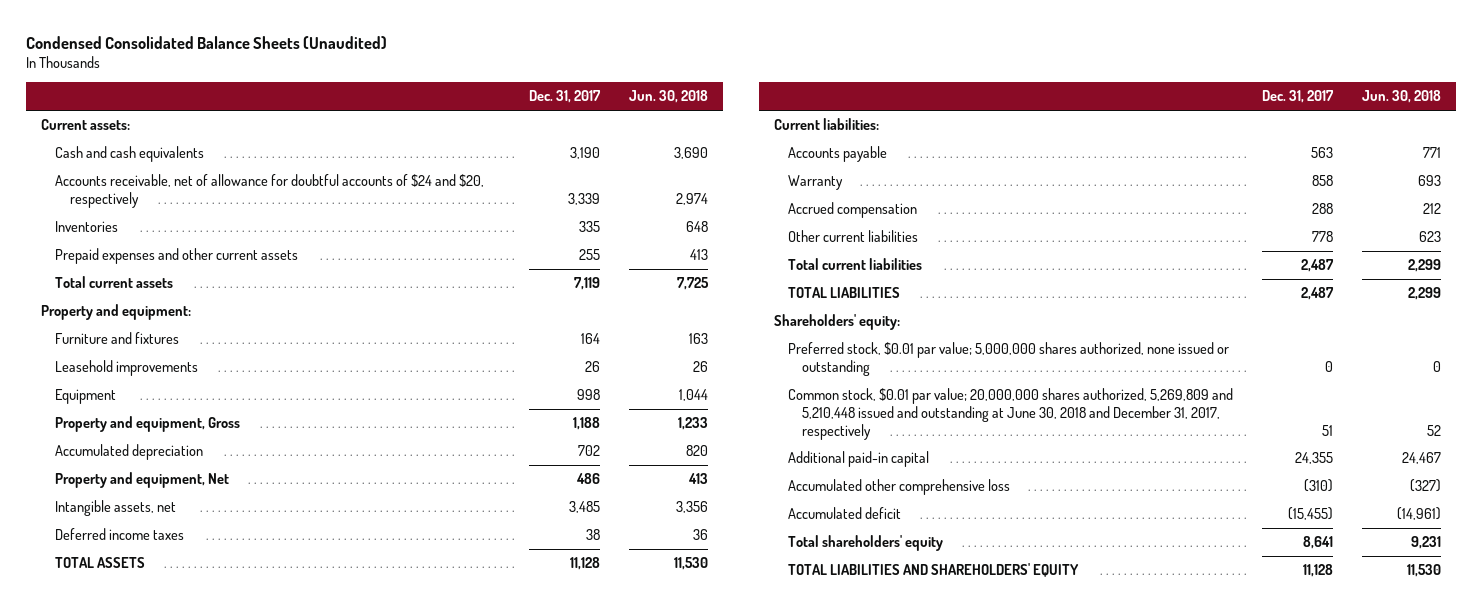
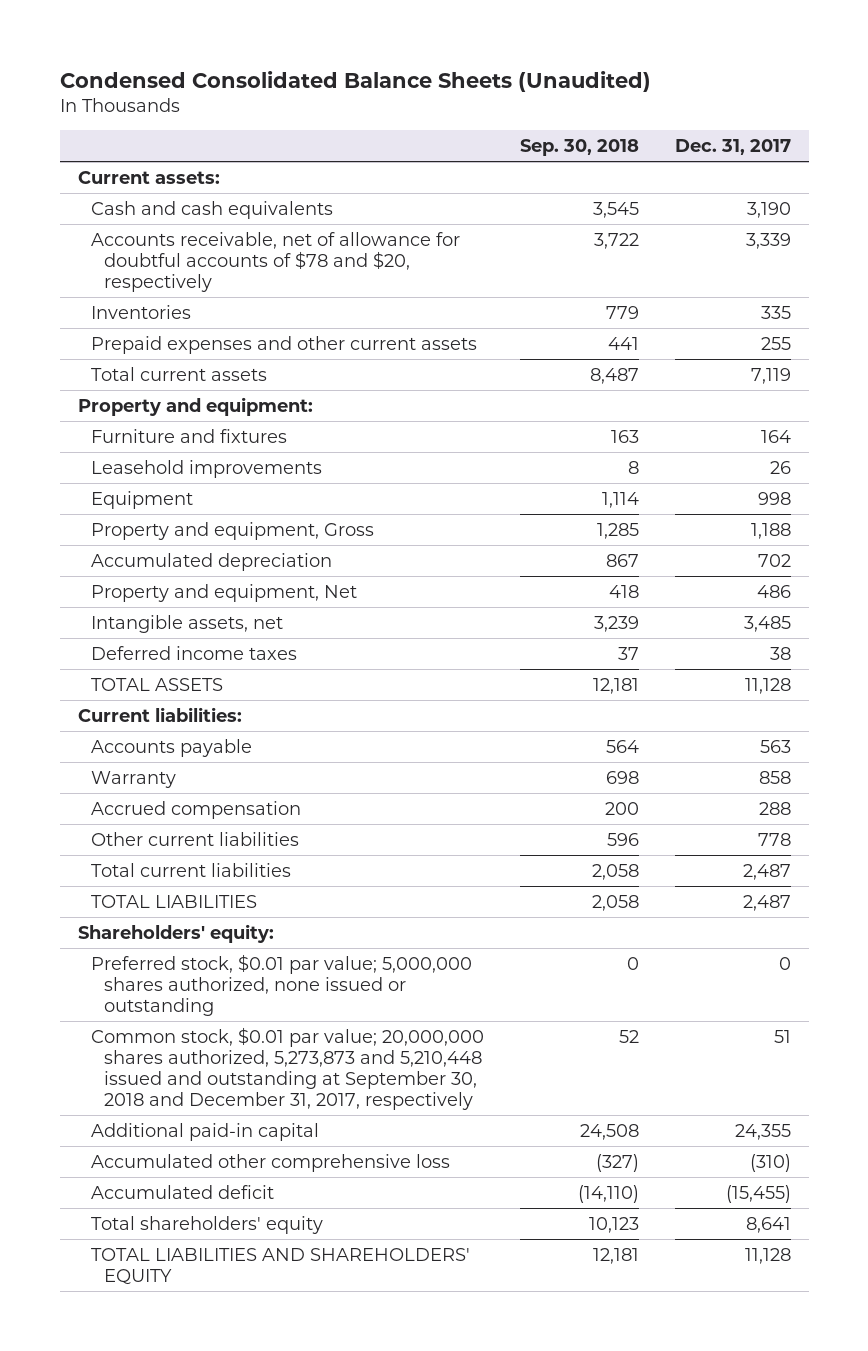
- | Dec. 31, 2017 | Jun. 30, 2018
+ | Sep. 30, 2018 | Dec. 31, 2017
- Accounts receivable, net of allowance for doubtful accounts of $24 and $20, respectively | 3,339 | 2,974
+ Accounts receivable, net of allowance for doubtful accounts of $78 and $20, respectively | 3,722 | 3,339
- Common stock, $0.01 par value; 20,000,000 shares authorized, 5,269,809 and 5,210,448 issued and outstanding at June 30, 2018 and December 31, 2017, respectively | 51 | 52
+ Common stock, $0.01 par value; 20,000,000 shares authorized, 5,273,873 and 5,210,448 issued and outstanding at September 30, 2018 and December 31, 2017, respectively | 52 | 51

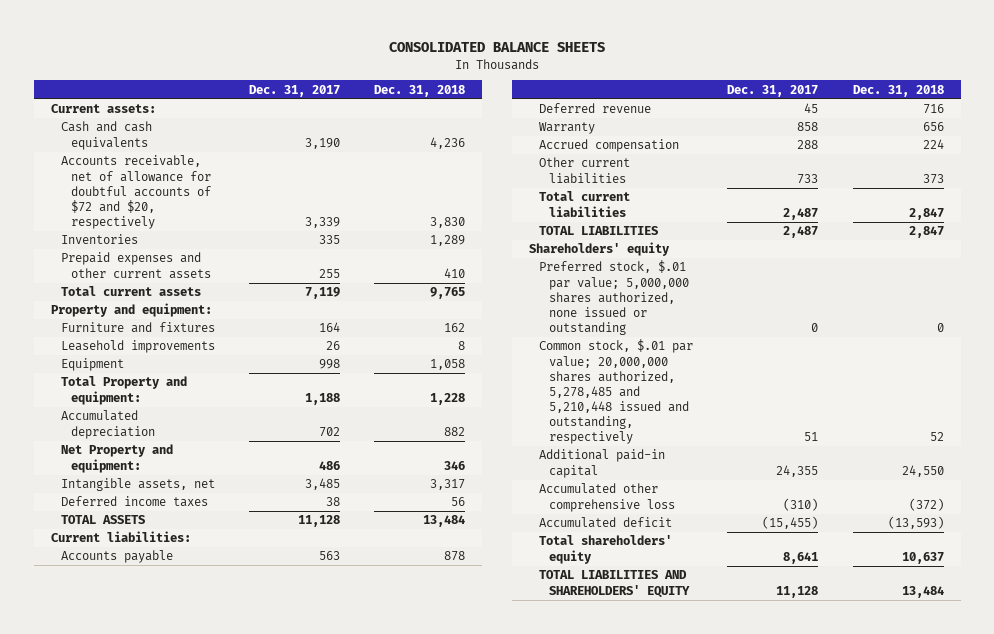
- Condensed Consolidated Balance Sheets (Unaudited)
+ CONSOLIDATED BALANCE SHEETS
- | Sep. 30, 2018 | Dec. 31, 2017
+ | Dec. 31, 2017 | Dec. 31, 2018
- Accounts receivable, net of allowance for doubtful accounts of $78 and $20, respectively | 3,722 | 3,339
+ Accounts receivable, net of allowance for doubtful accounts of $72 and $20, respectively | 3,339 | 3,830
- Property and equipment, Gross | 1,285 | 1,188
+ Total Property and equipment: | 1,188 | 1,228
- Property and equipment, Net | 418 | 486
+ Net Property and equipment: | 486 | 346
+ Deferred revenue | 45 | 716
- Other current liabilities | 596 | 778
+ Other current liabilities | 733 | 373
- Shareholders' equity:
- Preferred stock, $0.01 par value; 5,000,000 shares authorized, none issued or outstanding | 0 | 0
- Common stock, $0.01 par value; 20,000,000 shares authorized, 5,273,873 and 5,210,448 issued and outstanding at September 30, 2018 and December 31, 2017, respectively | 52 | 51
+ Shareholders' equity
+ Preferred stock, $.01 par value; 5,000,000 shares authorized, none issued or outstanding | 0 | 0
+ Common stock, $.01 par value; 20,000,000 shares authorized, 5,278,485 and 5,210,448 issued and outstanding, respectively | 51 | 52

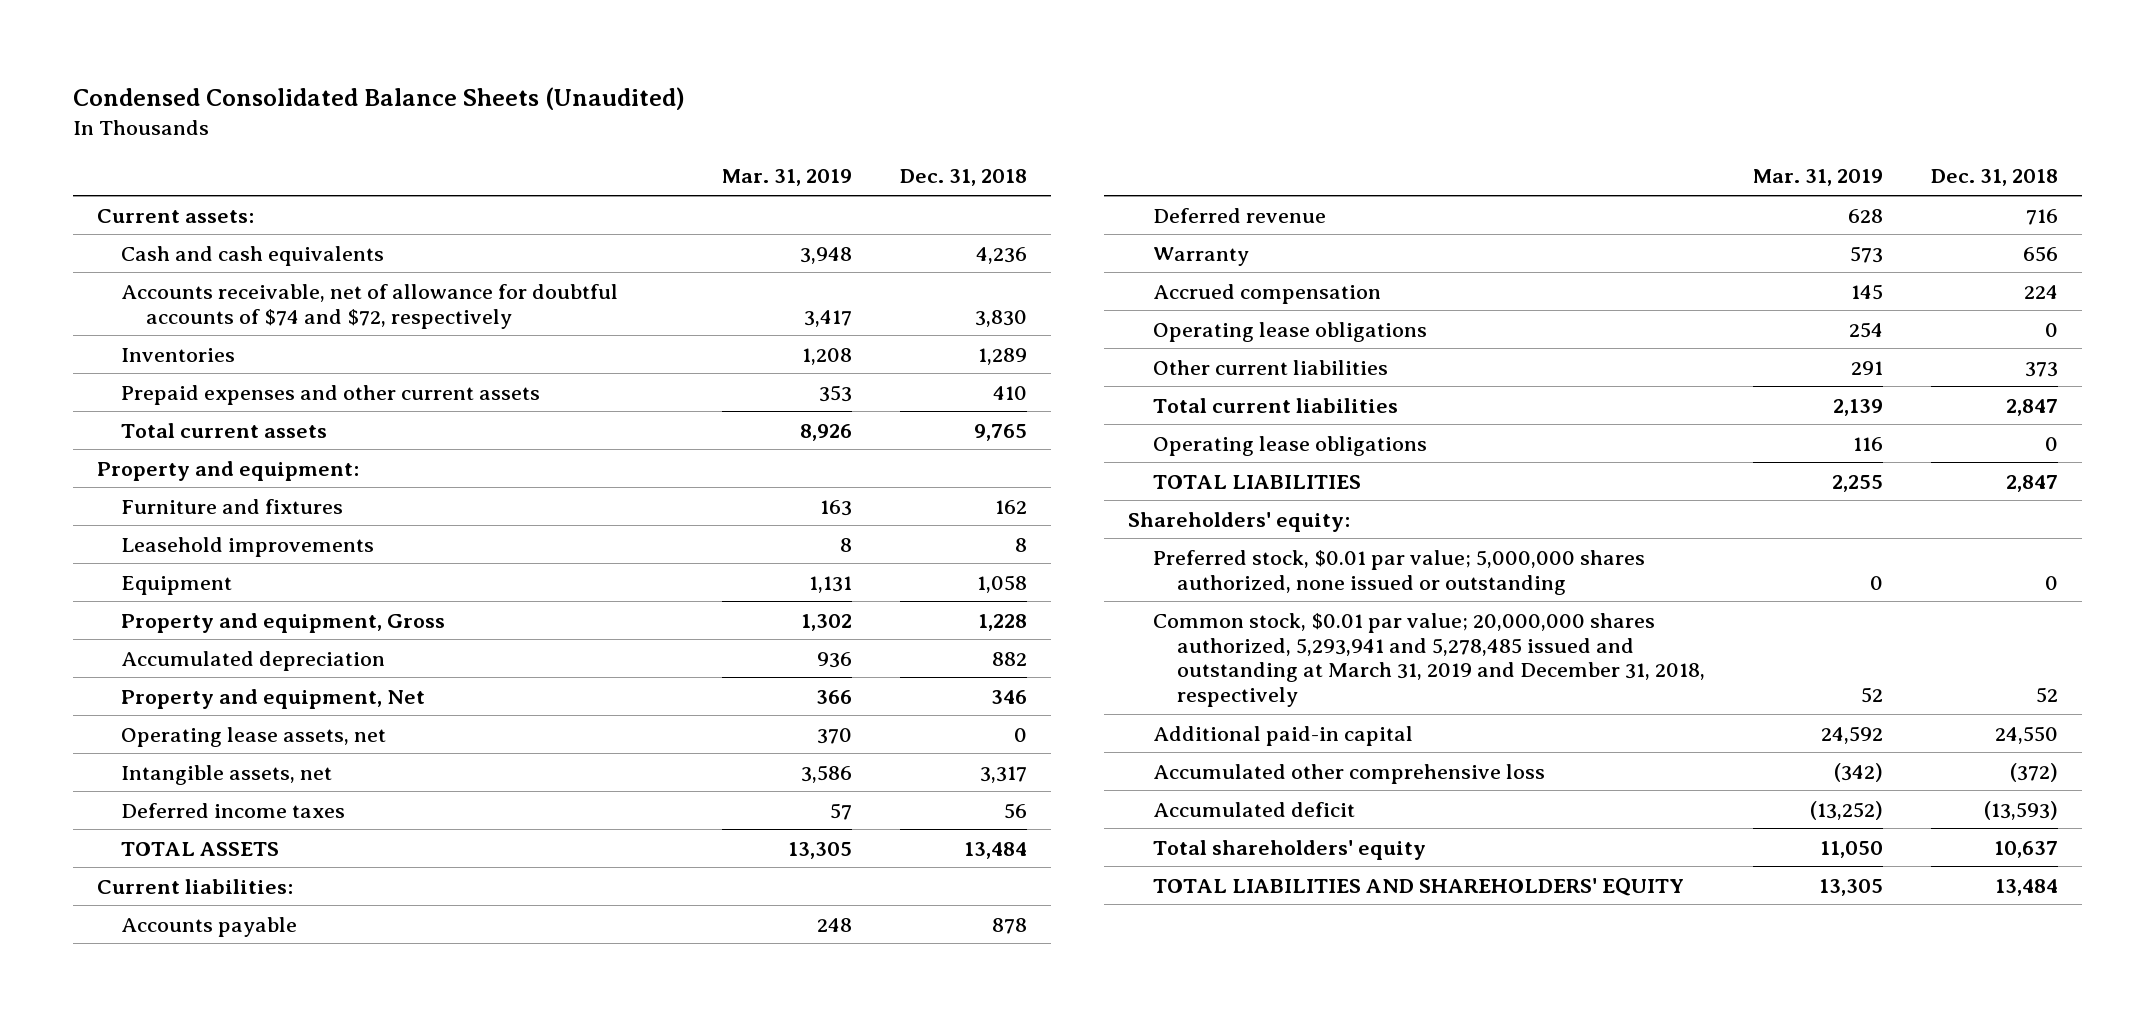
- CONSOLIDATED BALANCE SHEETS
+ Condensed Consolidated Balance Sheets (Unaudited)
- | Dec. 31, 2017 | Dec. 31, 2018
+ | Mar. 31, 2019 | Dec. 31, 2018
- Accounts receivable, net of allowance for doubtful accounts of $72 and $20, respectively | 3,339 | 3,830
+ Accounts receivable, net of allowance for doubtful accounts of $74 and $72, respectively | 3,417 | 3,830
- Total Property and equipment: | 1,188 | 1,228
+ Property and equipment, Gross | 1,302 | 1,228
- Net Property and equipment: | 486 | 346
+ Property and equipment, Net | 366 | 346
+ Operating lease assets, net | 370 | 0
+ Operating lease obligations | 254 | 0
+ Operating lease obligations | 116 | 0
- Shareholders' equity
- Preferred stock, $.01 par value; 5,000,000 shares authorized, none issued or outstanding | 0 | 0
- Common stock, $.01 par value; 20,000,000 shares authorized, 5,278,485 and 5,210,448 issued and outstanding, respectively | 51 | 52
+ Shareholders' equity:
+ Preferred stock, $0.01 par value; 5,000,000 shares authorized, none issued or outstanding | 0 | 0
+ Common stock, $0.01 par value; 20,000,000 shares authorized, 5,293,941 and 5,278,485 issued and outstanding at March 31, 2019 and December 31, 2018, respectively | 52 | 52

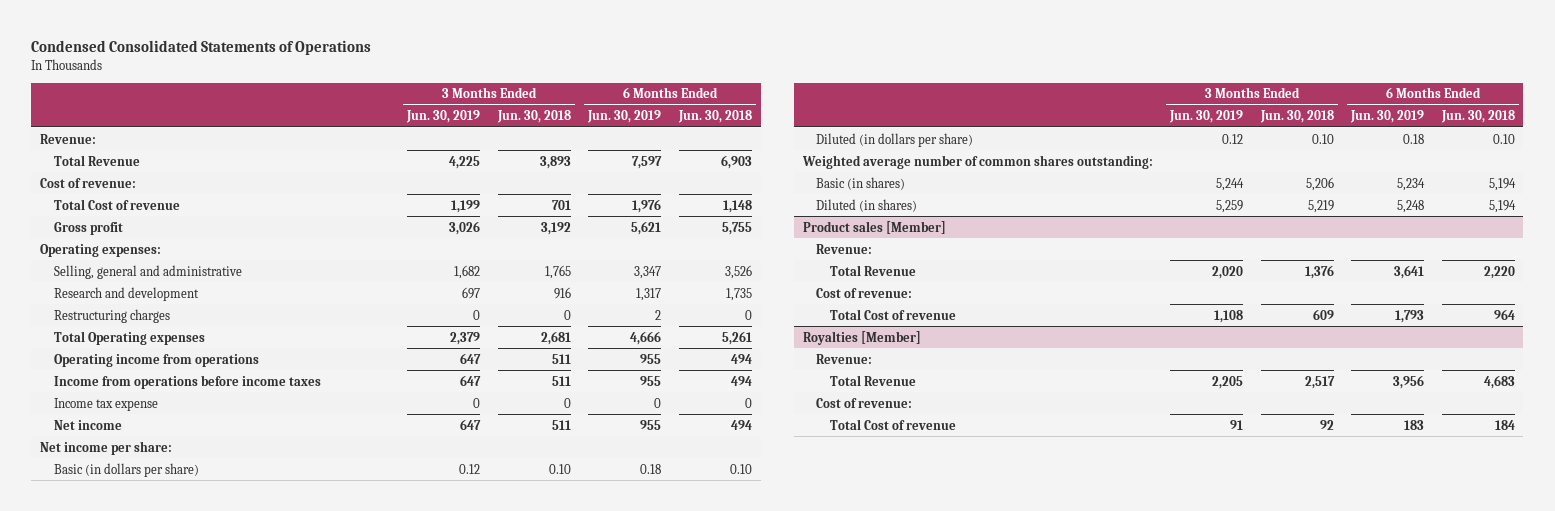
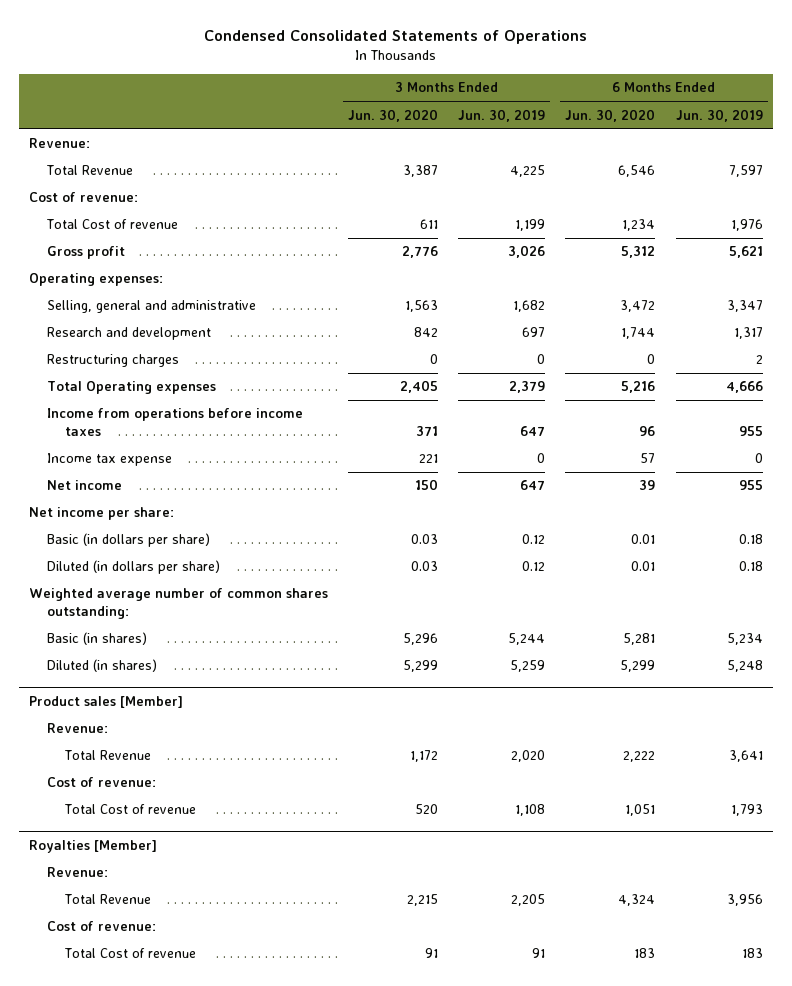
- | 3 Months Ended Jun. 30, 2019 | 3 Months Ended Jun. 30, 2018 | 6 Months Ended Jun. 30, 2019 | 6 Months Ended Jun. 30, 2018
+ | 3 Months Ended Jun. 30, 2020 | 3 Months Ended Jun. 30, 2019 | 6 Months Ended Jun. 30, 2020 | 6 Months Ended Jun. 30, 2019
- Operating income from operations | 647 | 511 | 955 | 494

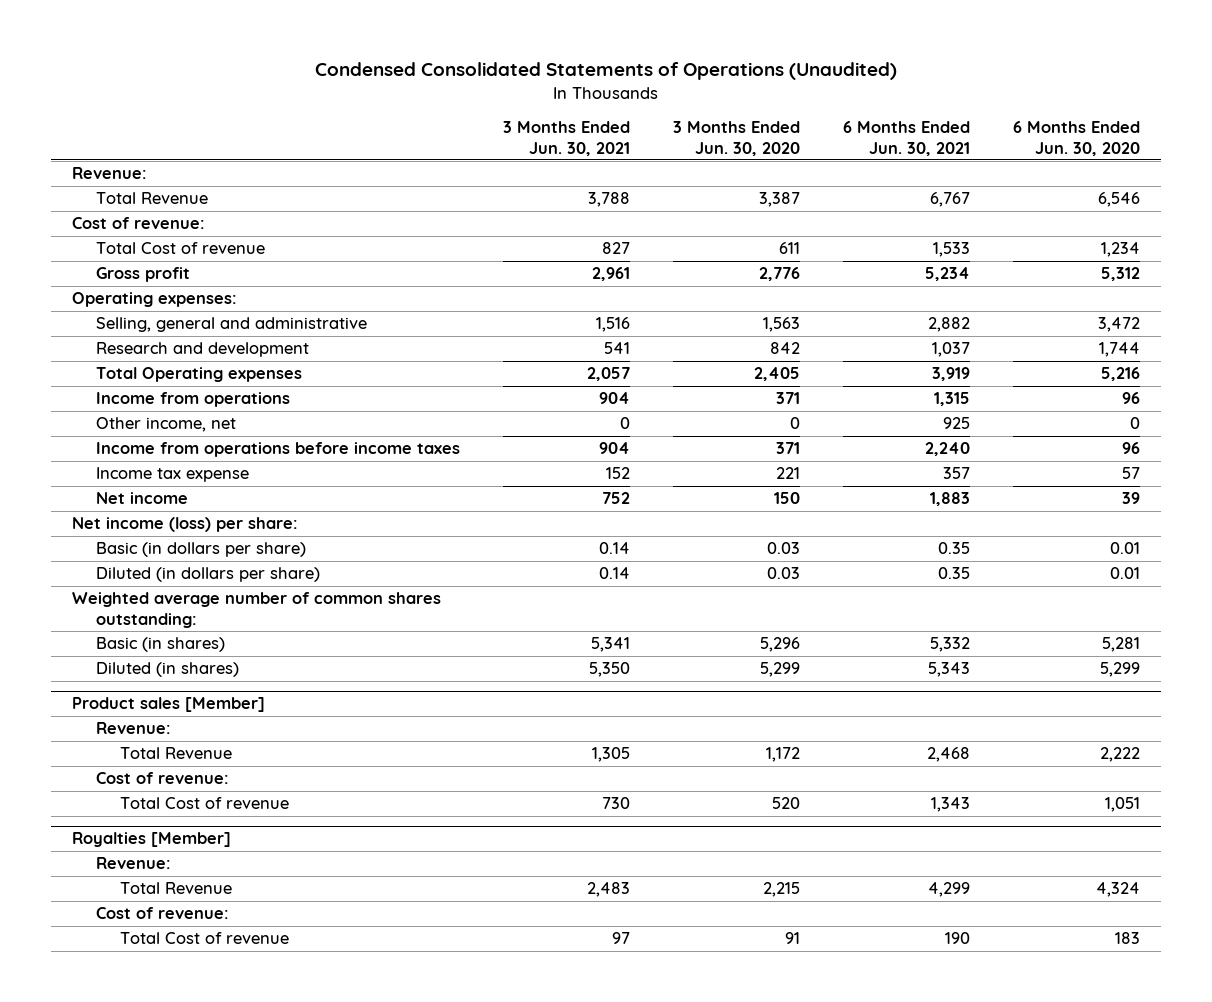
- Condensed Consolidated Statements of Operations
+ Condensed Consolidated Statements of Operations (Unaudited)
- | 3 Months Ended Jun. 30, 2020 | 3 Months Ended Jun. 30, 2019 | 6 Months Ended Jun. 30, 2020 | 6 Months Ended Jun. 30, 2019
+ | 3 Months Ended Jun. 30, 2021 | 3 Months Ended Jun. 30, 2020 | 6 Months Ended Jun. 30, 2021 | 6 Months Ended Jun. 30, 2020
- Restructuring charges | 0 | 0 | 0 | 2
+ Income from operations | 904 | 371 | 1,315 | 96
+ Other income, net | 0 | 0 | 925 | 0
- Net income per share:
+ Net income (loss) per share:

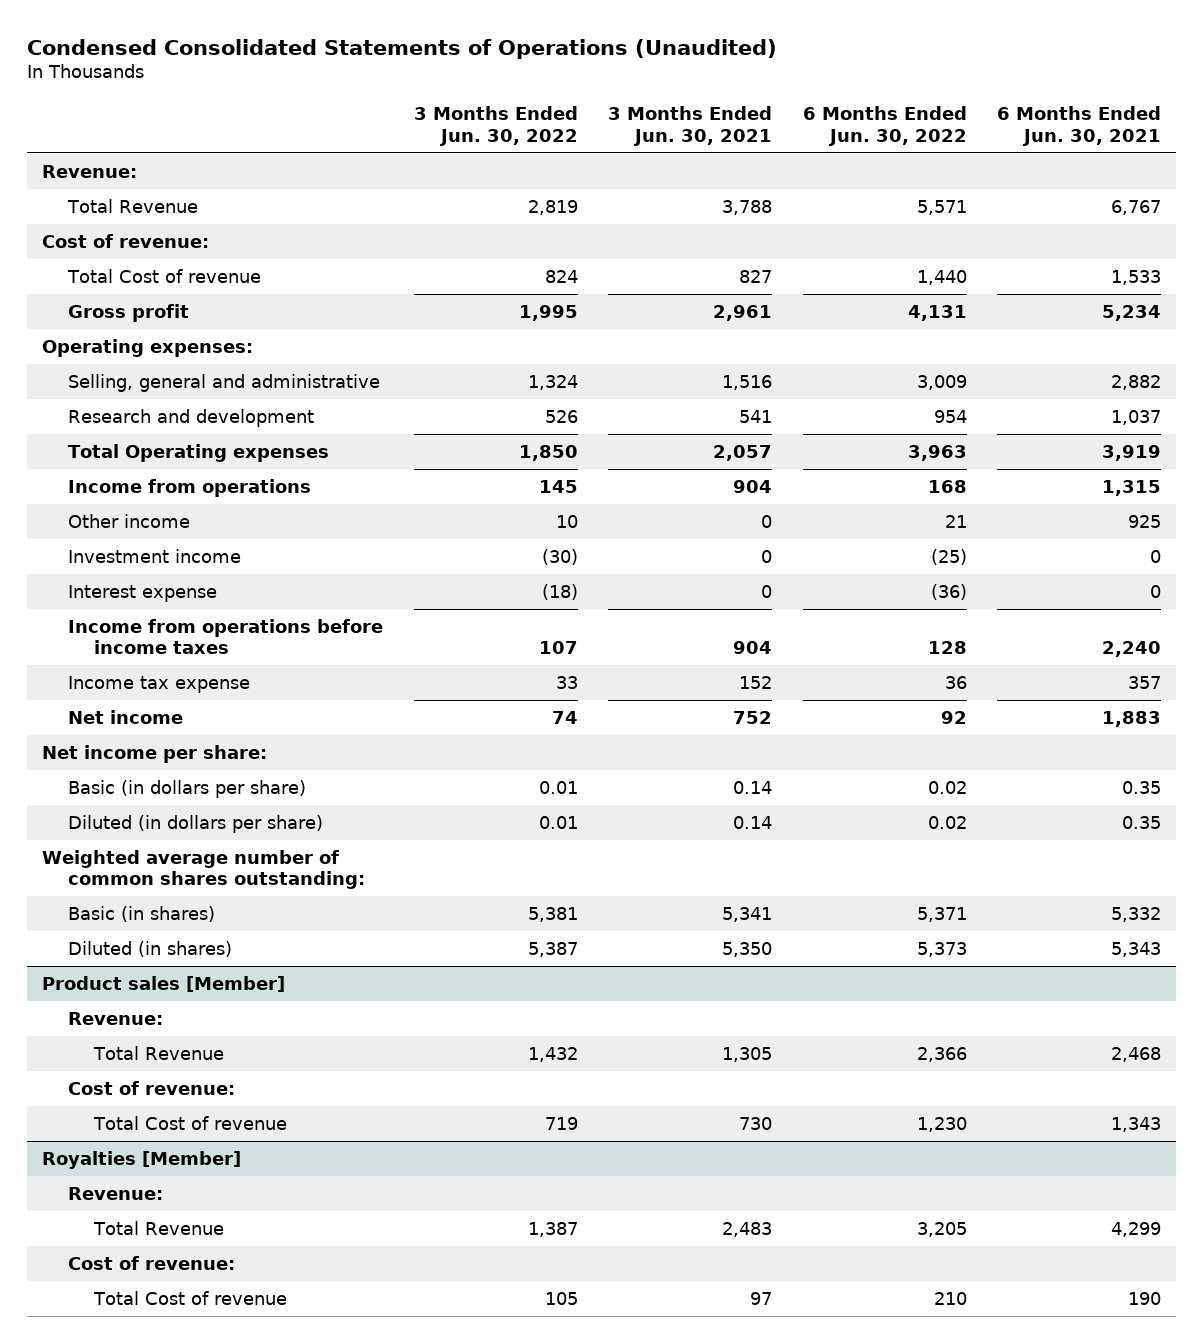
- | 3 Months Ended Jun. 30, 2021 | 3 Months Ended Jun. 30, 2020 | 6 Months Ended Jun. 30, 2021 | 6 Months Ended Jun. 30, 2020
+ | 3 Months Ended Jun. 30, 2022 | 3 Months Ended Jun. 30, 2021 | 6 Months Ended Jun. 30, 2022 | 6 Months Ended Jun. 30, 2021
- Other income, net | 0 | 0 | 925 | 0
+ Other income | 10 | 0 | 21 | 925
+ Investment income | (30) | 0 | (25) | 0
+ Interest expense | (18) | 0 | (36) | 0
- Net income (loss) per share:
+ Net income per share:

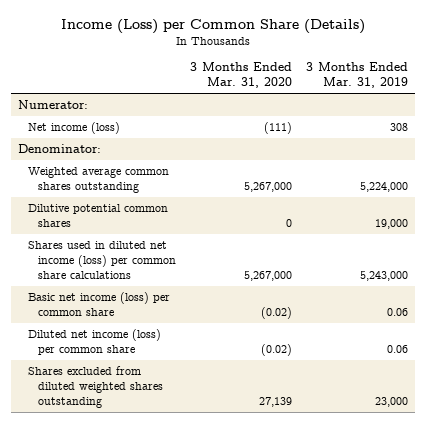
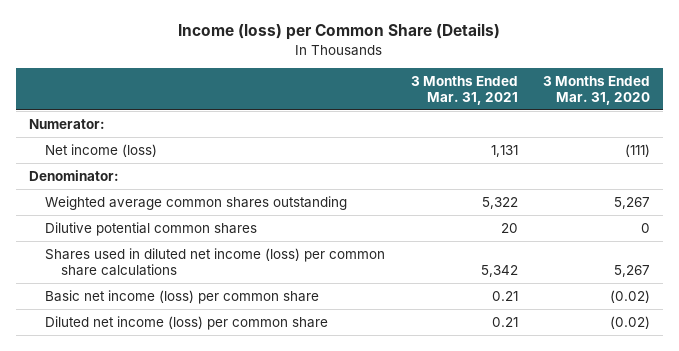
- Income (Loss) per Common Share (Details)
+ Income (loss) per Common Share (Details)
- | 3 Months Ended Mar. 31, 2020 | 3 Months Ended Mar. 31, 2019
+ | 3 Months Ended Mar. 31, 2021 | 3 Months Ended Mar. 31, 2020
- Weighted average common shares outstanding | 5,267,000 | 5,224,000
+ Weighted average common shares outstanding | 5,322 | 5,267
- Shares used in diluted net income (loss) per common share calculations | 5,267,000 | 5,243,000
+ Shares used in diluted net income (loss) per common share calculations | 5,342 | 5,267
- Shares excluded from diluted weighted shares outstanding | 27,139 | 23,000

